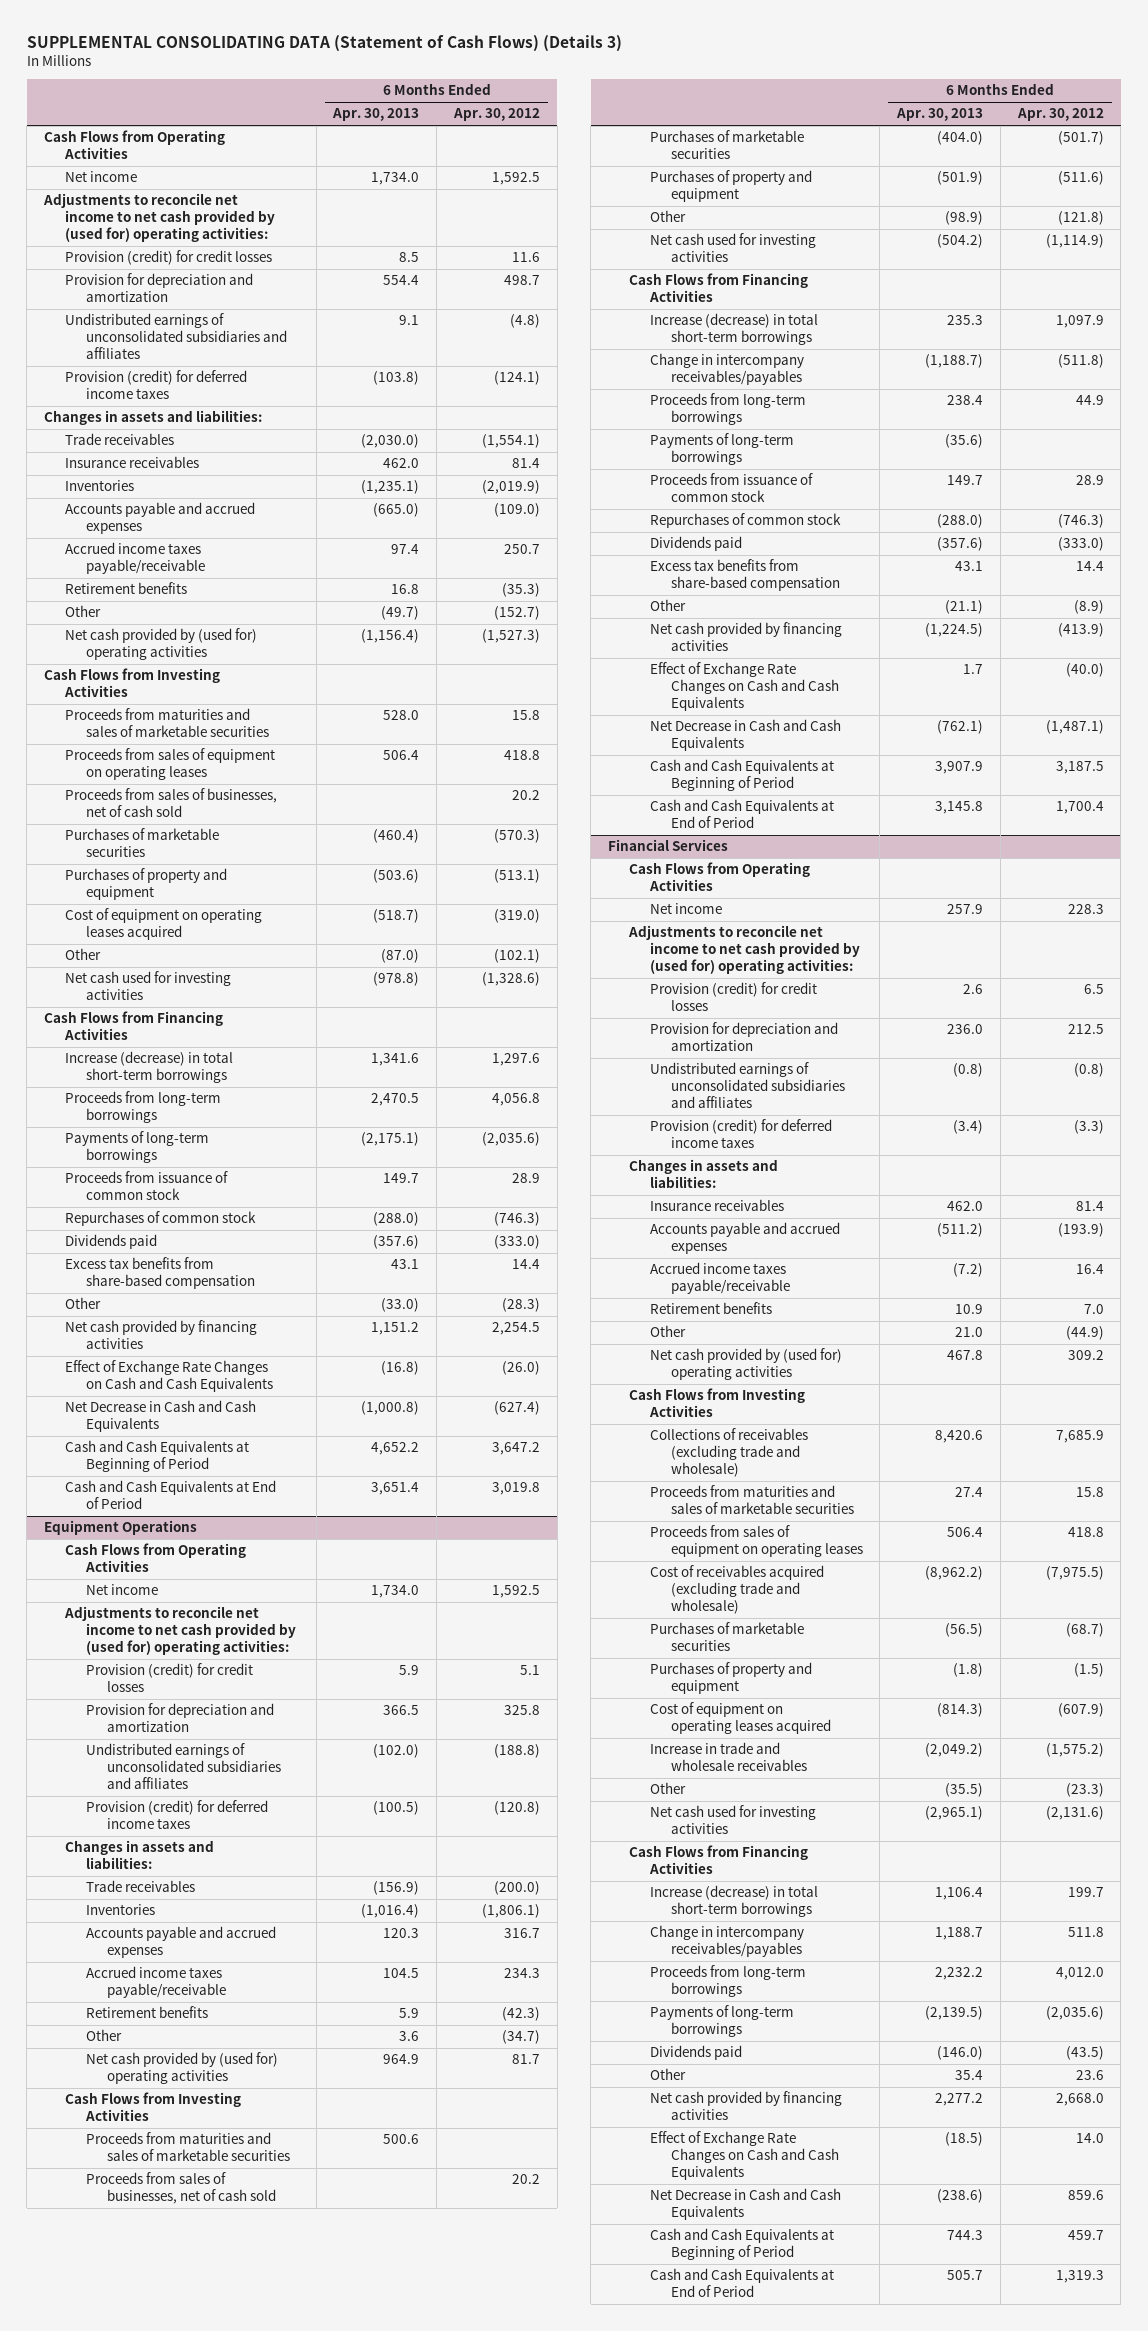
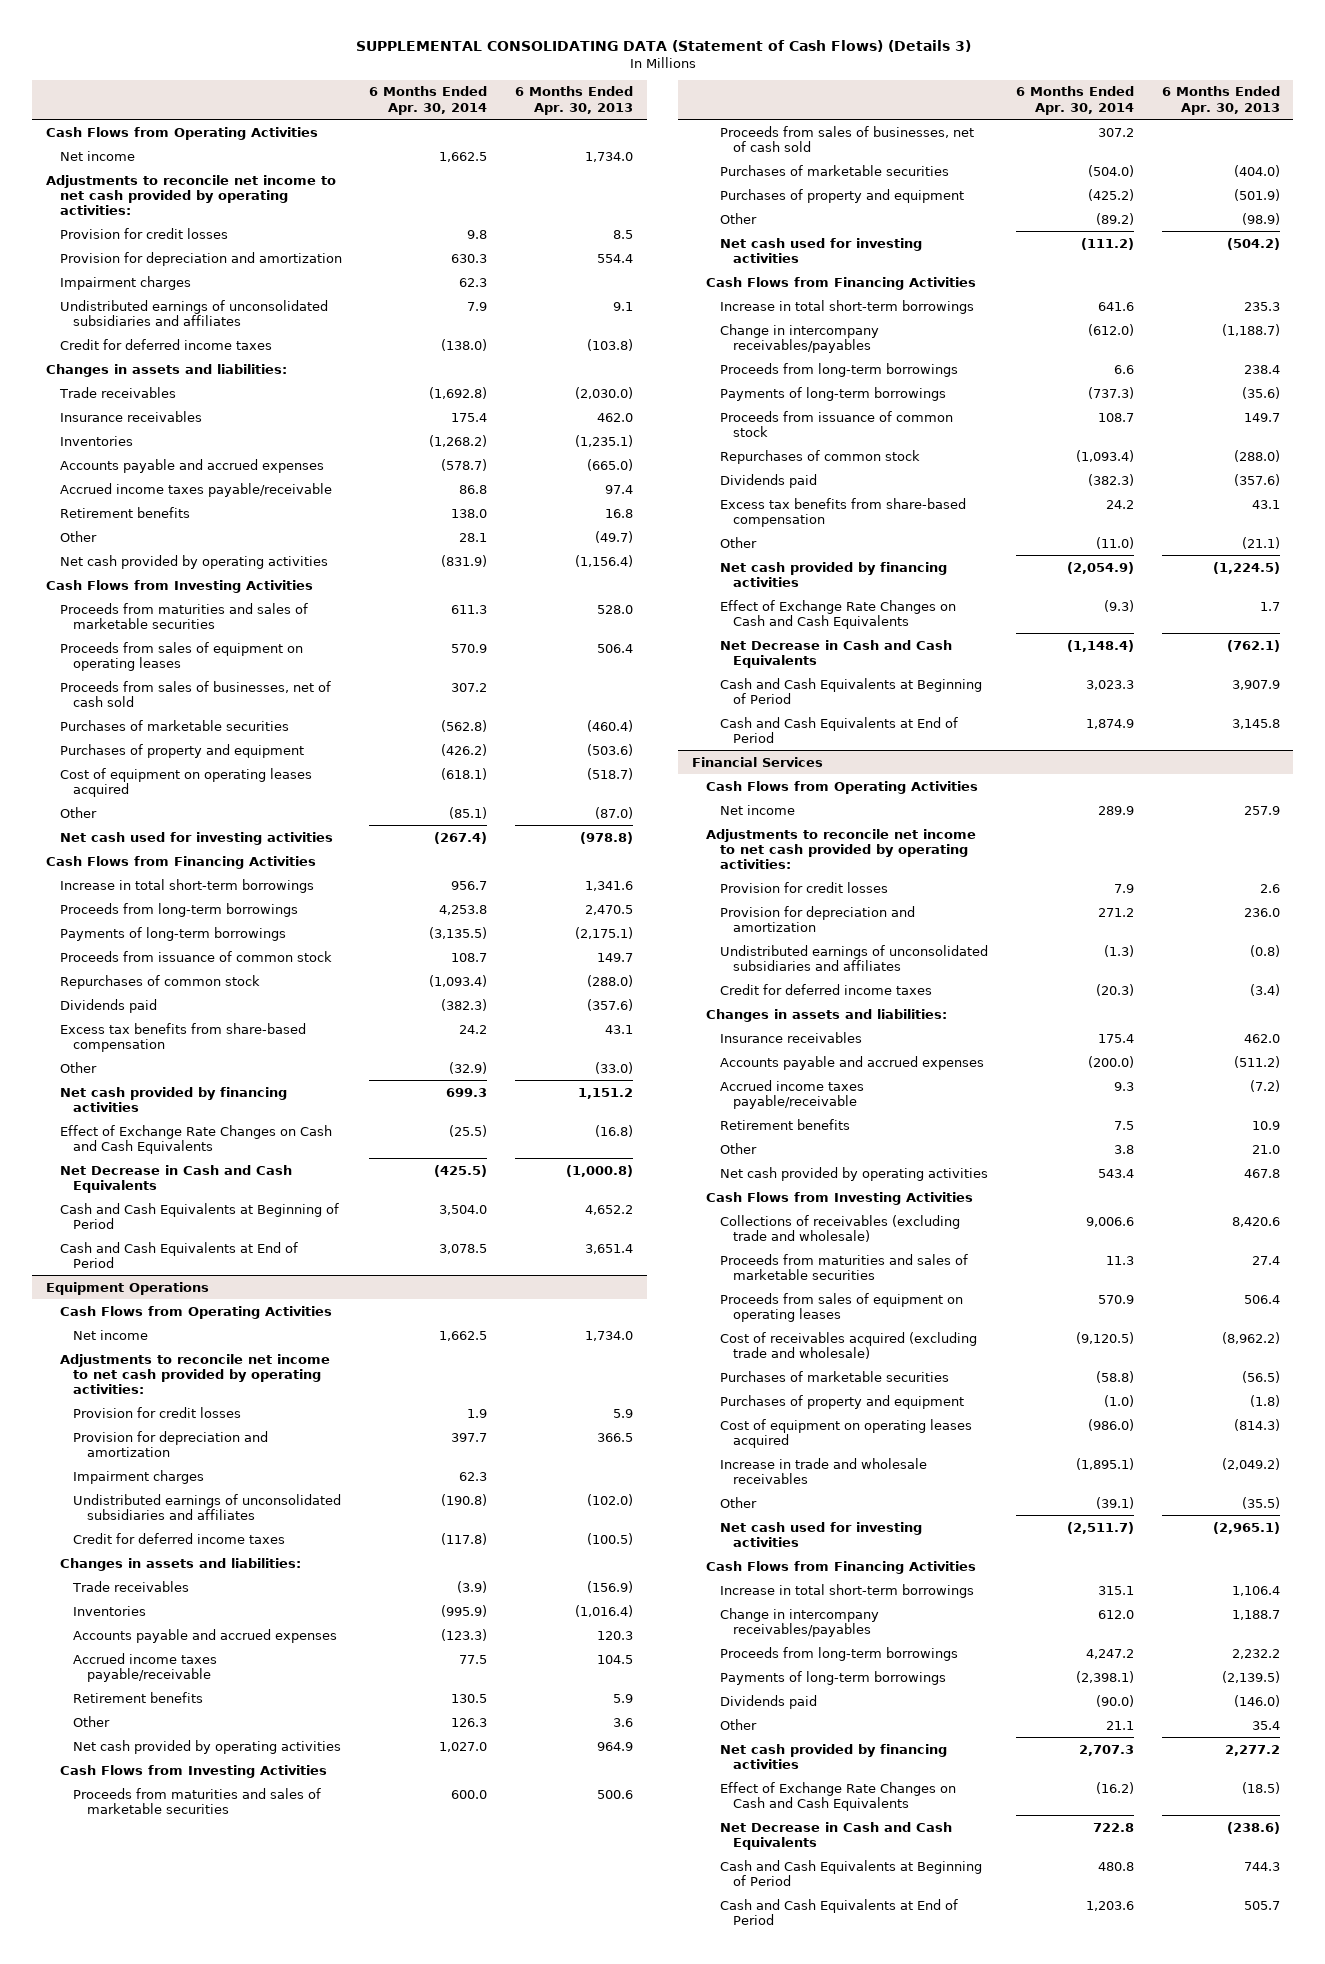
- | 6 Months Ended Apr. 30, 2013 | 6 Months Ended Apr. 30, 2012
+ | 6 Months Ended Apr. 30, 2014 | 6 Months Ended Apr. 30, 2013
- Adjustments to reconcile net income to net cash provided by (used for) operating activities:
- Provision (credit) for credit losses | 8.5 | 11.6
+ Adjustments to reconcile net income to net cash provided by operating activities:
+ Provision for credit losses | 9.8 | 8.5
+ Impairment charges | 62.3 |
- Provision (credit) for deferred income taxes | (103.8) | (124.1)
+ Credit for deferred income taxes | (138.0) | (103.8)
- Net cash provided by (used for) operating activities | (1,156.4) | (1,527.3)
+ Net cash provided by operating activities | (831.9) | (1,156.4)
- Increase (decrease) in total short-term borrowings | 1,341.6 | 1,297.6
+ Increase in total short-term borrowings | 956.7 | 1,341.6
@ Equipment Operations
- Adjustments to reconcile net income to net cash provided by (used for) operating activities:
- Provision (credit) for credit losses | 5.9 | 5.1
+ Adjustments to reconcile net income to net cash provided by operating activities:
+ Provision for credit losses | 1.9 | 5.9
+ Impairment charges | 62.3 |
- Provision (credit) for deferred income taxes | (100.5) | (120.8)
+ Credit for deferred income taxes | (117.8) | (100.5)
- Net cash provided by (used for) operating activities | 964.9 | 81.7
+ Net cash provided by operating activities | 1,027.0 | 964.9
- Increase (decrease) in total short-term borrowings | 235.3 | 1,097.9
+ Increase in total short-term borrowings | 641.6 | 235.3
@ Financial Services
- Adjustments to reconcile net income to net cash provided by (used for) operating activities:
- Provision (credit) for credit losses | 2.6 | 6.5
+ Adjustments to reconcile net income to net cash provided by operating activities:
+ Provision for credit losses | 7.9 | 2.6
- Provision (credit) for deferred income taxes | (3.4) | (3.3)
+ Credit for deferred income taxes | (20.3) | (3.4)
- Net cash provided by (used for) operating activities | 467.8 | 309.2
+ Net cash provided by operating activities | 543.4 | 467.8
- Increase (decrease) in total short-term borrowings | 1,106.4 | 199.7
+ Increase in total short-term borrowings | 315.1 | 1,106.4

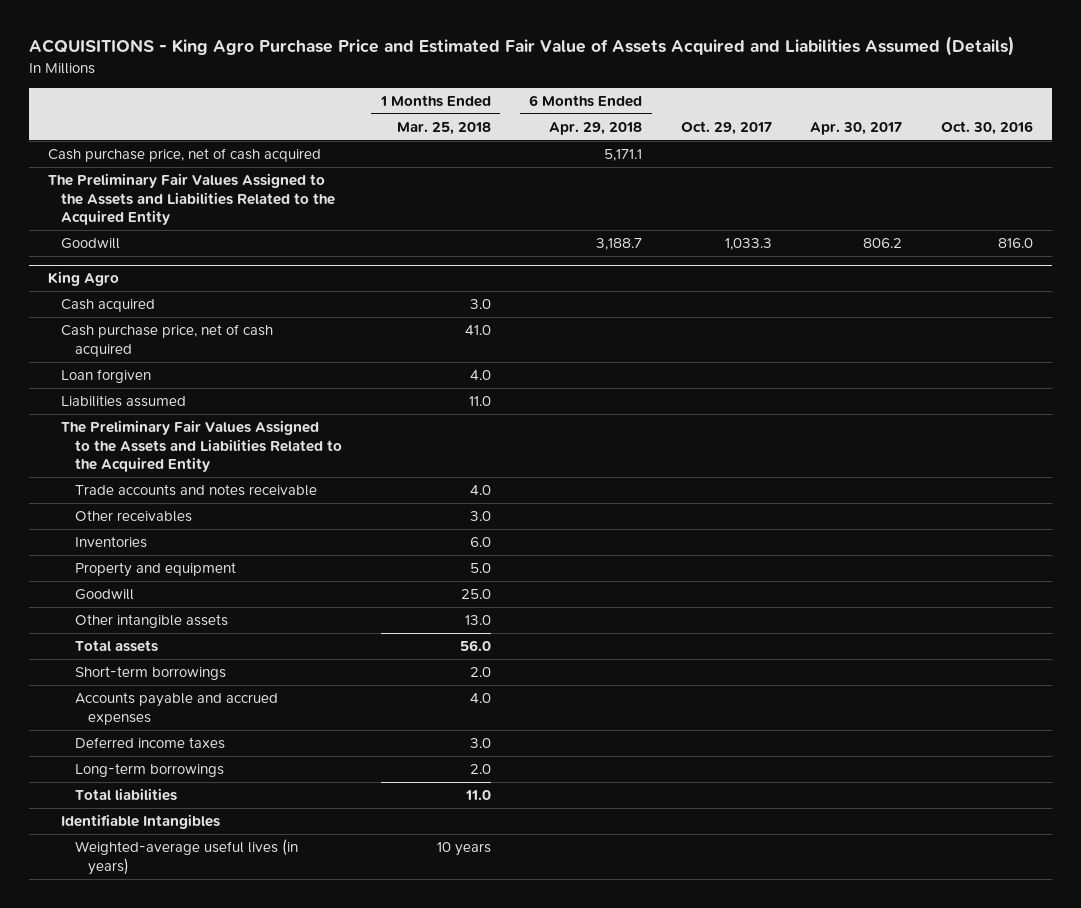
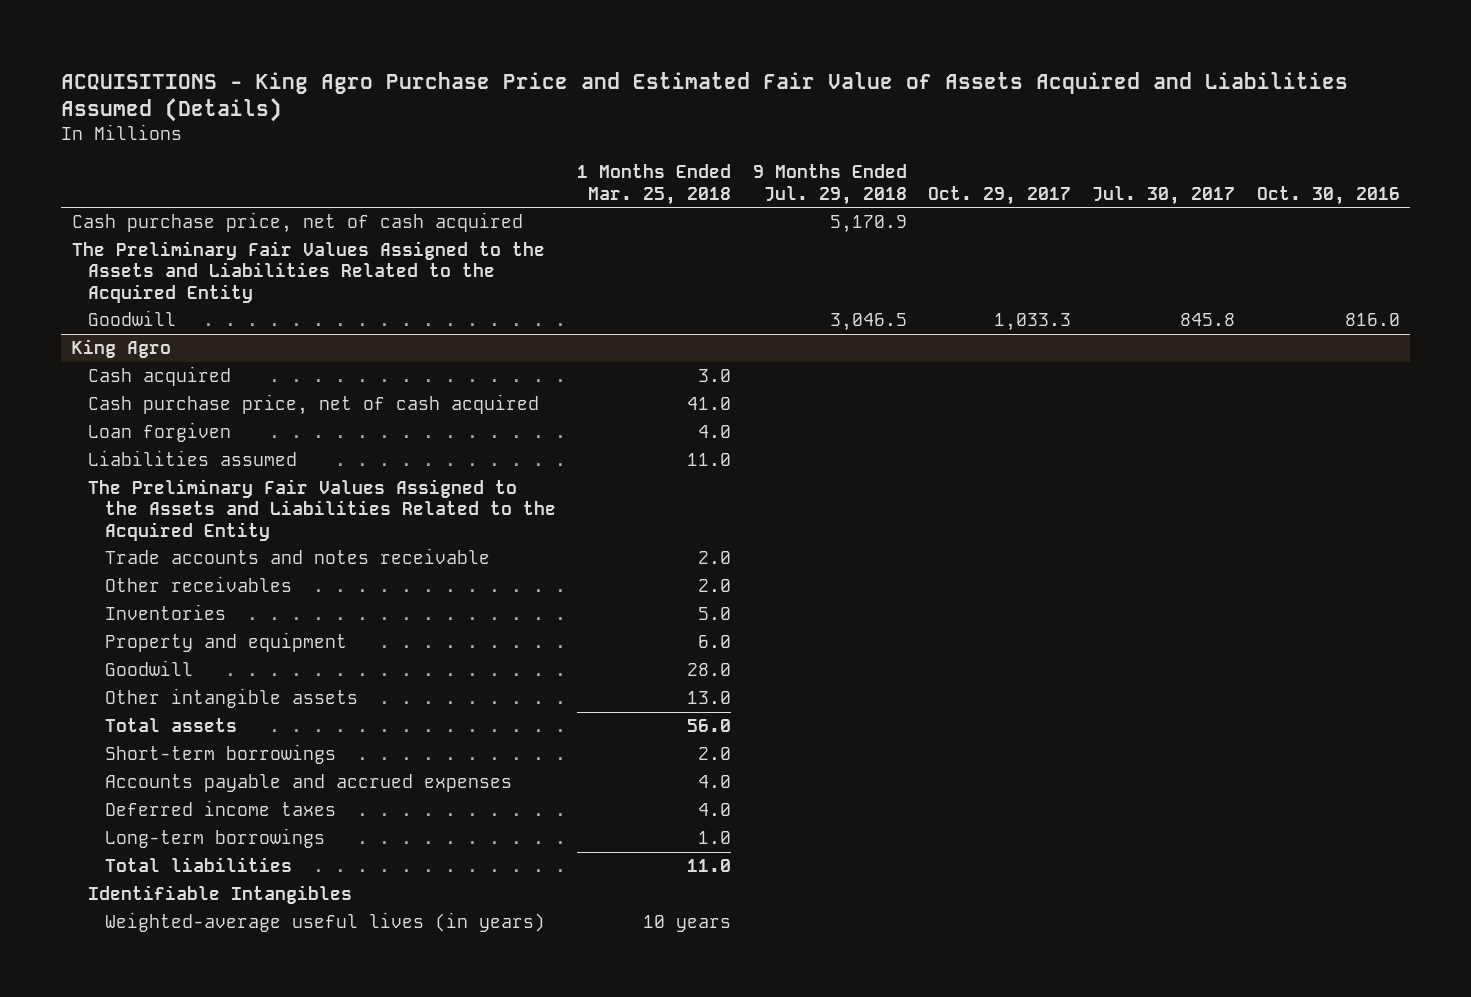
- | 1 Months Ended Mar. 25, 2018 | 6 Months Ended Apr. 29, 2018 | Oct. 29, 2017 | Apr. 30, 2017 | Oct. 30, 2016
+ | 1 Months Ended Mar. 25, 2018 | 9 Months Ended Jul. 29, 2018 | Oct. 29, 2017 | Jul. 30, 2017 | Oct. 30, 2016
@ King Agro
- Trade accounts and notes receivable | 4.0 | | | |
- Other receivables | 3.0 | | | |
- Inventories | 6.0 | | | |
- Property and equipment | 5.0 | | | |
- Goodwill | 25.0 | | | |
+ Trade accounts and notes receivable | 2.0 | | | |
+ Other receivables | 2.0 | | | |
+ Inventories | 5.0 | | | |
+ Property and equipment | 6.0 | | | |
+ Goodwill | 28.0 | | | |
- Deferred income taxes | 3.0 | | | |
- Long-term borrowings | 2.0 | | | |
+ Deferred income taxes | 4.0 | | | |
+ Long-term borrowings | 1.0 | | | |

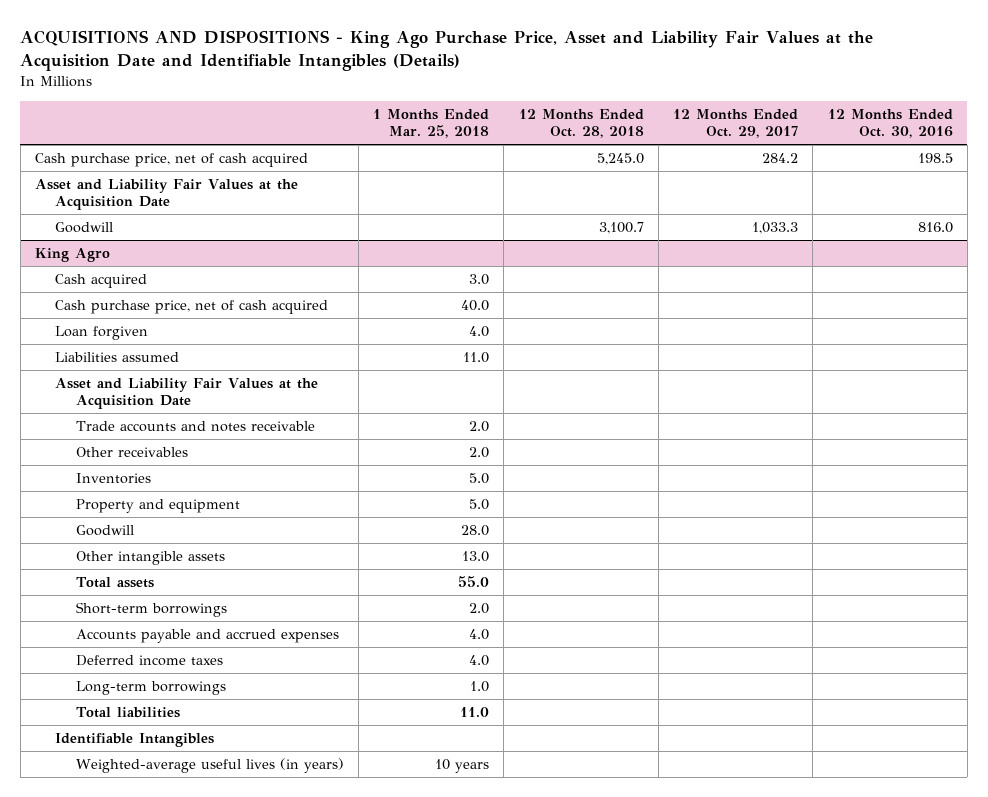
- ACQUISITIONS - King Agro Purchase Price and Estimated Fair Value of Assets Acquired and Liabilities Assumed (Details)
+ ACQUISITIONS AND DISPOSITIONS - King Ago Purchase Price, Asset and Liability Fair Values at the Acquisition Date and Identifiable Intangibles (Details)
- | 1 Months Ended Mar. 25, 2018 | 9 Months Ended Jul. 29, 2018 | Oct. 29, 2017 | Jul. 30, 2017 | Oct. 30, 2016
+ | 1 Months Ended Mar. 25, 2018 | 12 Months Ended Oct. 28, 2018 | 12 Months Ended Oct. 29, 2017 | 12 Months Ended Oct. 30, 2016
- The Preliminary Fair Values Assigned to the Assets and Liabilities Related to the Acquired Entity
+ Asset and Liability Fair Values at the Acquisition Date
@ King Agro
- Cash purchase price, net of cash acquired | 41.0 | | | |
+ Cash purchase price, net of cash acquired | 40.0 | | |
- The Preliminary Fair Values Assigned to the Assets and Liabilities Related to the Acquired Entity
+ Asset and Liability Fair Values at the Acquisition Date
- Property and equipment | 6.0 | | | |
+ Property and equipment | 5.0 | | |
- Total assets | 56.0 | | | |
+ Total assets | 55.0 | | |

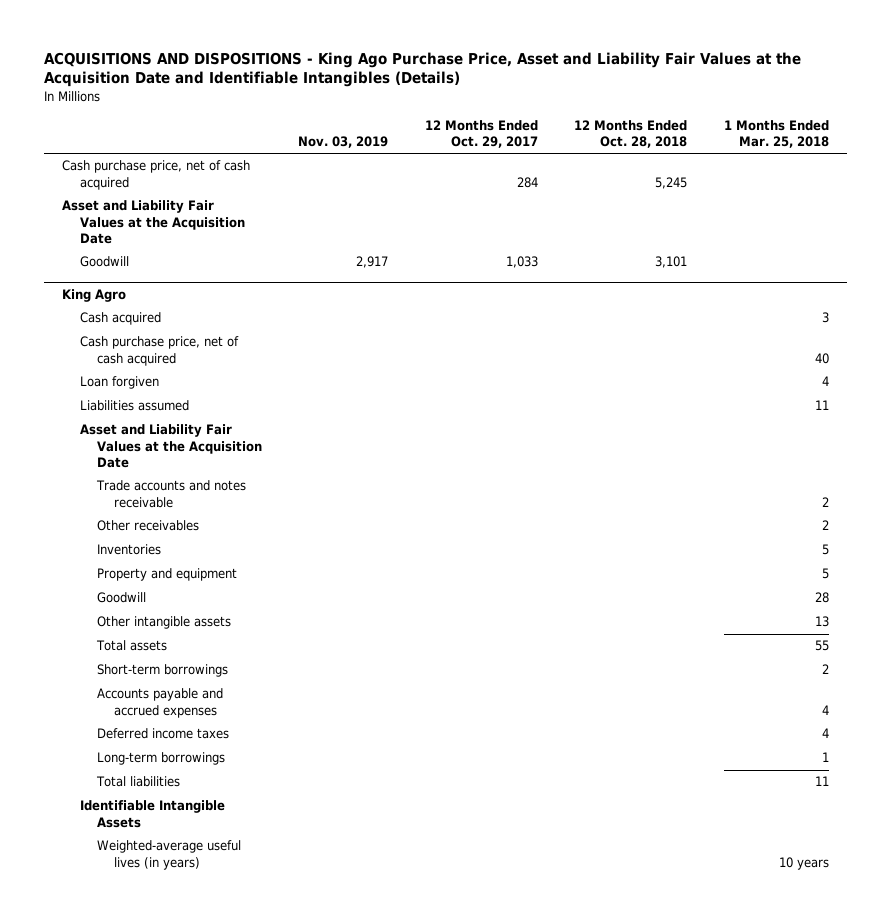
- | 1 Months Ended Mar. 25, 2018 | 12 Months Ended Oct. 28, 2018 | 12 Months Ended Oct. 29, 2017 | 12 Months Ended Oct. 30, 2016
+ | Nov. 03, 2019 | 12 Months Ended Oct. 29, 2017 | 12 Months Ended Oct. 28, 2018 | 1 Months Ended Mar. 25, 2018
- Cash purchase price, net of cash acquired | | 5,245.0 | 284.2 | 198.5
+ Cash purchase price, net of cash acquired | | 284 | 5,245 |
- Goodwill | | 3,100.7 | 1,033.3 | 816.0
+ Goodwill | 2,917 | 1,033 | 3,101 |
@ King Agro
- Cash acquired | 3.0 | | |
- Cash purchase price, net of cash acquired | 40.0 | | |
- Loan forgiven | 4.0 | | |
- Liabilities assumed | 11.0 | | |
+ Cash acquired | | | | 3
+ Cash purchase price, net of cash acquired | | | | 40
+ Loan forgiven | | | | 4
+ Liabilities assumed | | | | 11
- Trade accounts and notes receivable | 2.0 | | |
- Other receivables | 2.0 | | |
- Inventories | 5.0 | | |
- Property and equipment | 5.0 | | |
- Goodwill | 28.0 | | |
- Other intangible assets | 13.0 | | |
- Total assets | 55.0 | | |
- Short-term borrowings | 2.0 | | |
- Accounts payable and accrued expenses | 4.0 | | |
- Deferred income taxes | 4.0 | | |
- Long-term borrowings | 1.0 | | |
- Total liabilities | 11.0 | | |
- Identifiable Intangibles
+ Trade accounts and notes receivable | | | | 2
+ Other receivables | | | | 2
+ Inventories | | | | 5
+ Property and equipment | | | | 5
+ Goodwill | | | | 28
+ Other intangible assets | | | | 13
+ Total assets | | | | 55
+ Short-term borrowings | | | | 2
+ Accounts payable and accrued expenses | | | | 4
+ Deferred income taxes | | | | 4
+ Long-term borrowings | | | | 1
+ Total liabilities | | | | 11
+ Identifiable Intangible Assets

